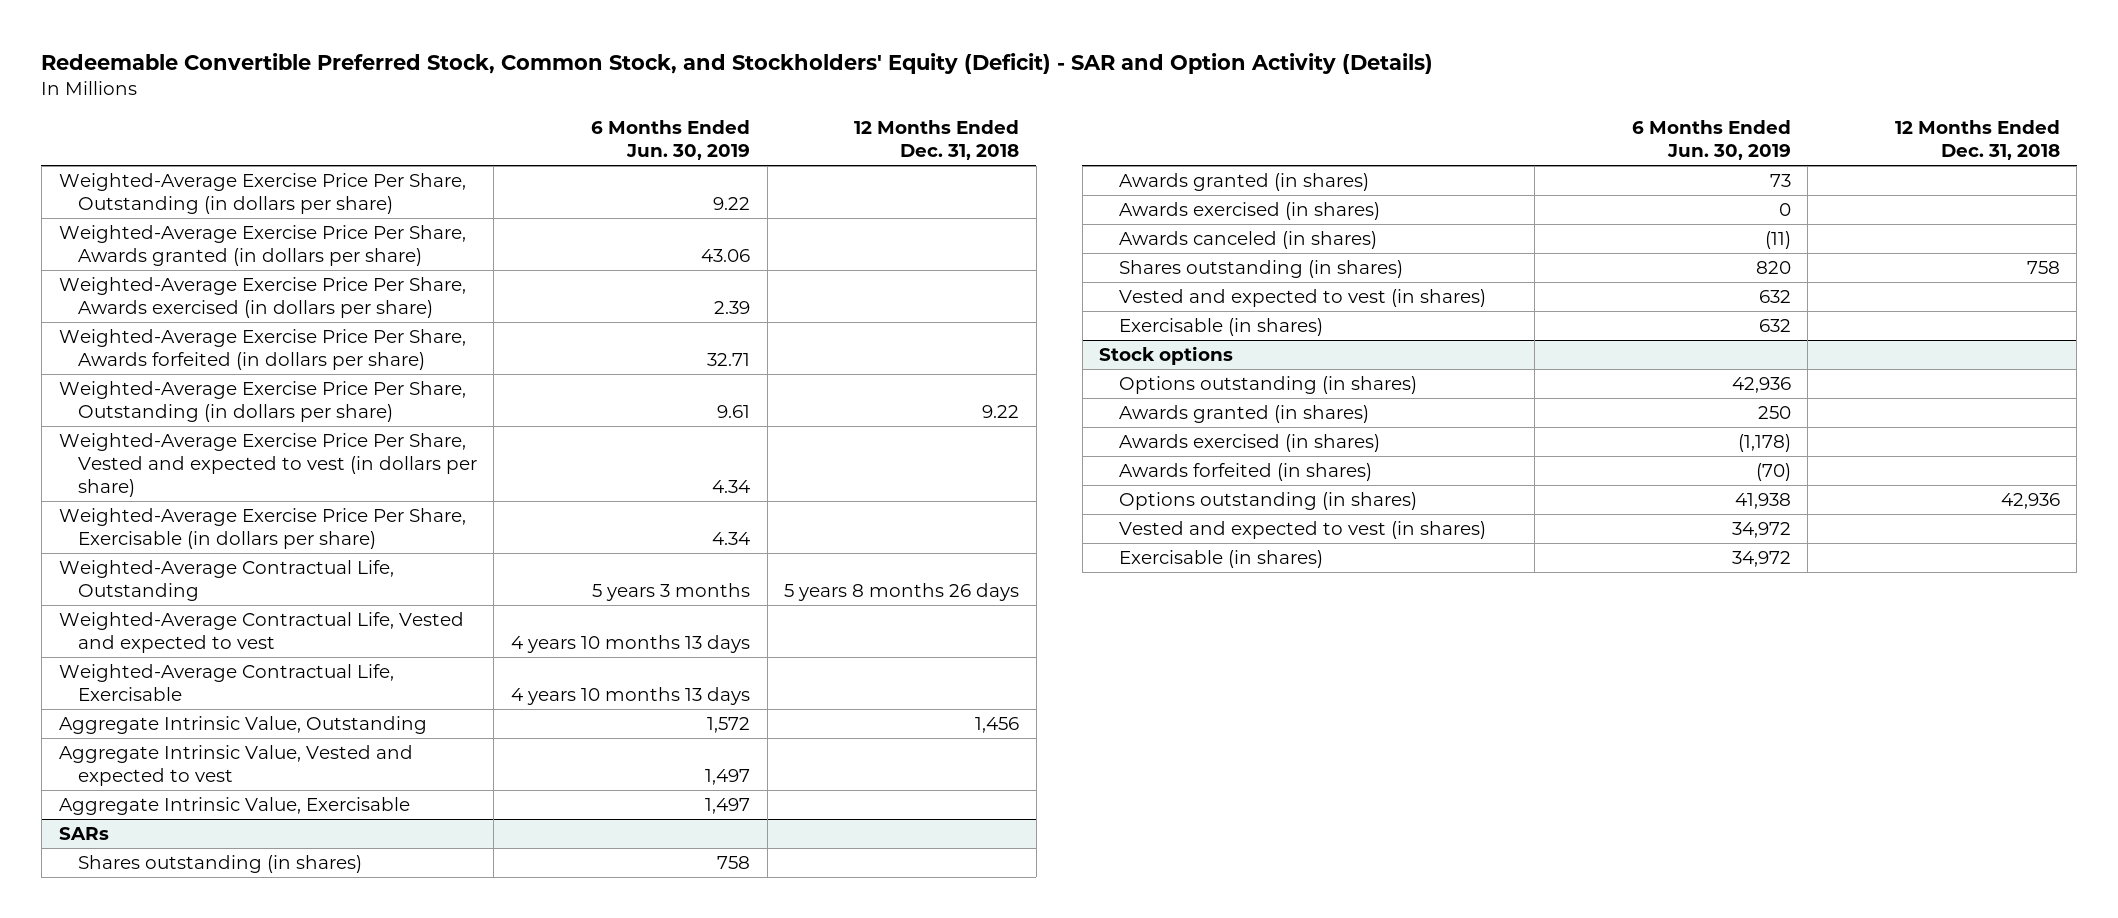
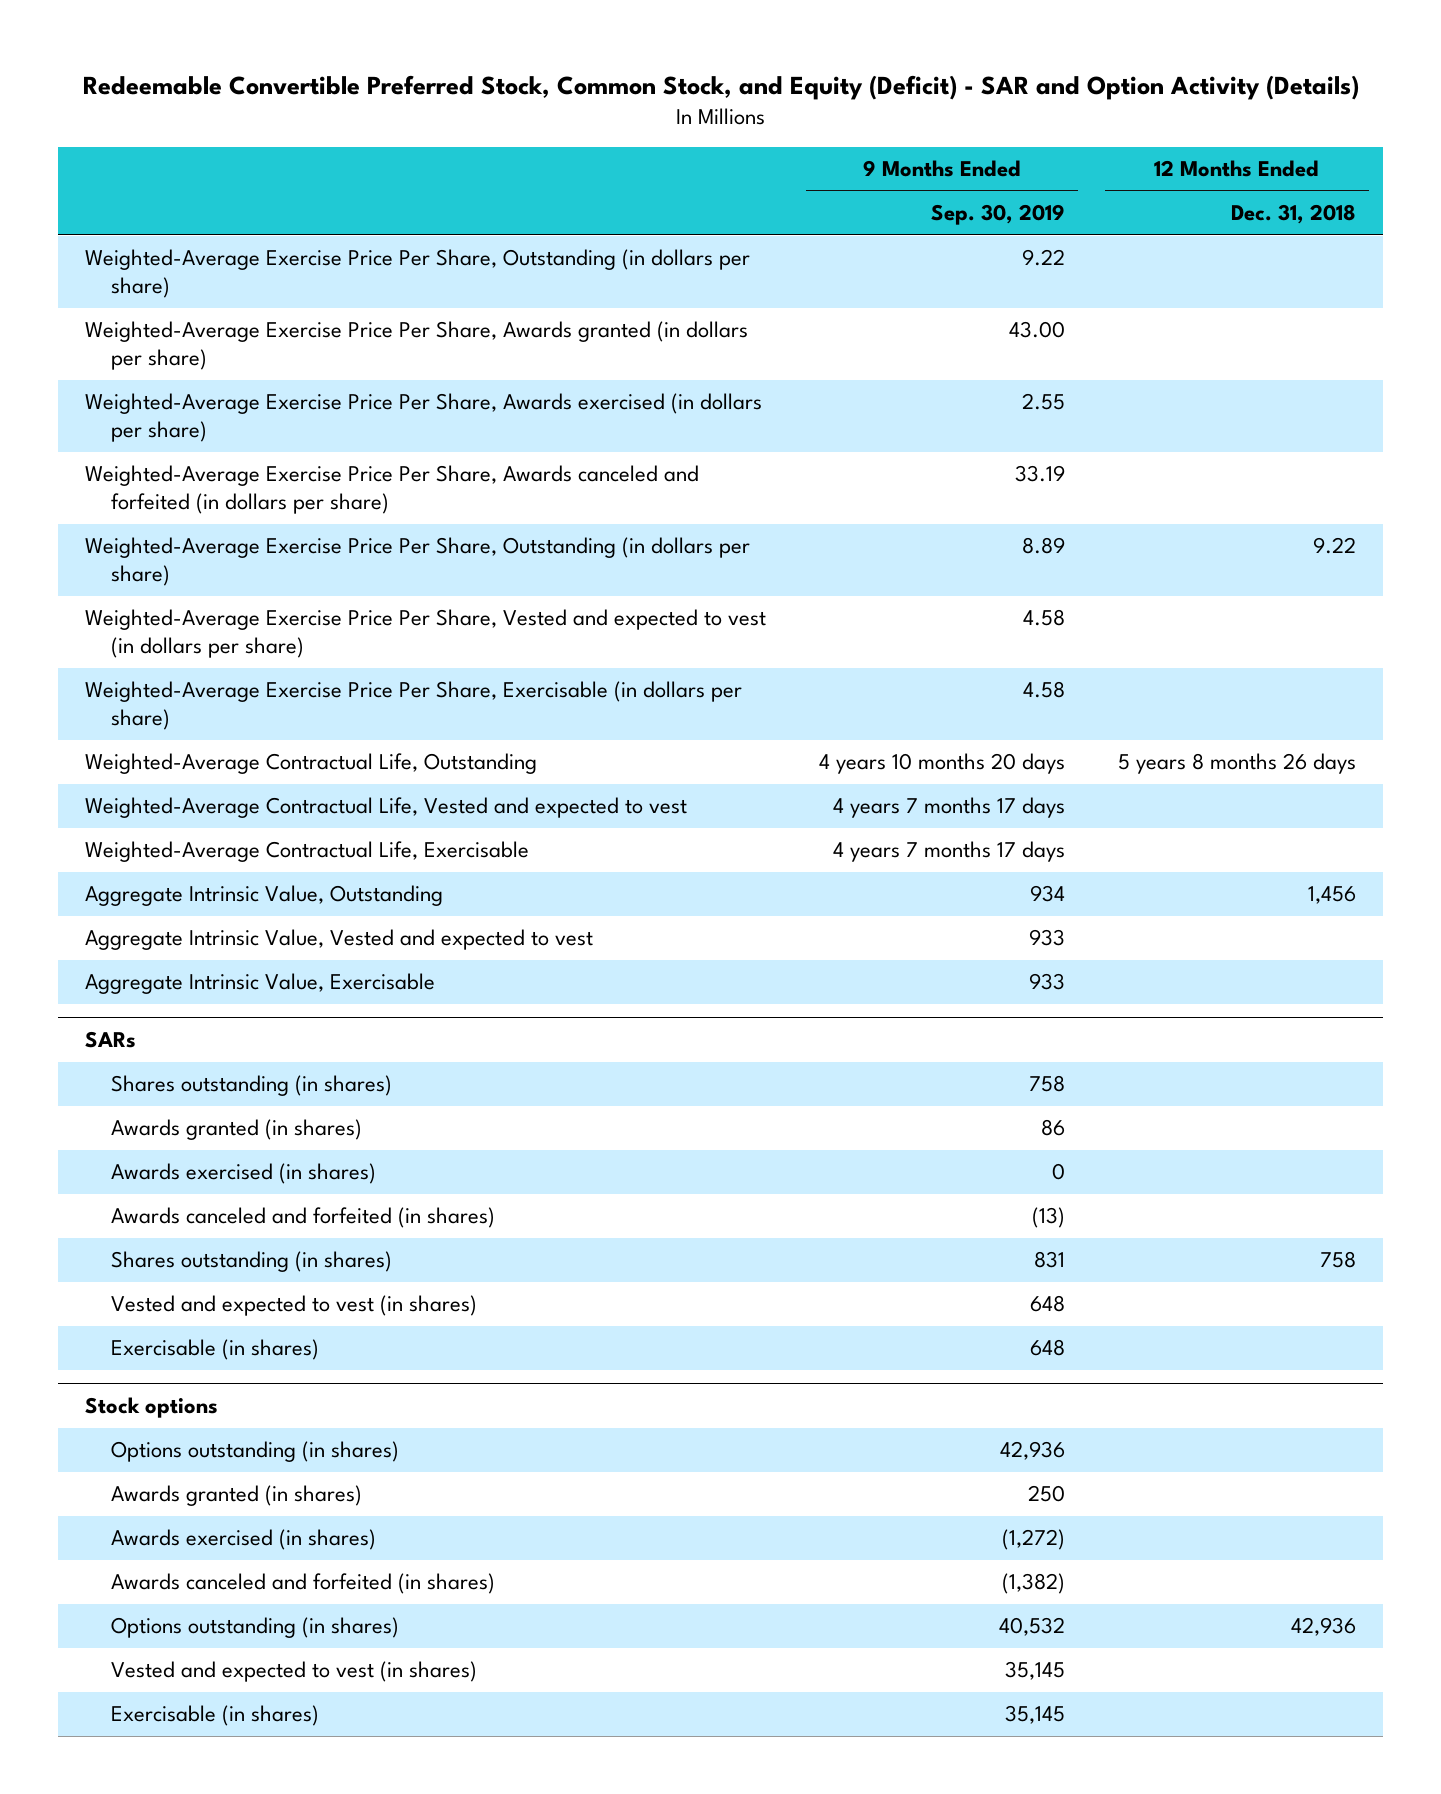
- Redeemable Convertible Preferred Stock, Common Stock, and Stockholders' Equity (Deficit) - SAR and Option Activity (Details)
+ Redeemable Convertible Preferred Stock, Common Stock, and Equity (Deficit) - SAR and Option Activity (Details)
- | 6 Months Ended Jun. 30, 2019 | 12 Months Ended Dec. 31, 2018
+ | 9 Months Ended Sep. 30, 2019 | 12 Months Ended Dec. 31, 2018
- Weighted-Average Exercise Price Per Share, Awards forfeited (in dollars per share) | 32.71 |
+ Weighted-Average Exercise Price Per Share, Awards canceled and forfeited (in dollars per share) | 33.19 |
@ SARs
- Awards canceled (in shares) | (11) |
+ Awards canceled and forfeited (in shares) | (13) |
@ Stock options
- Awards forfeited (in shares) | (70) |
+ Awards canceled and forfeited (in shares) | (1,382) |

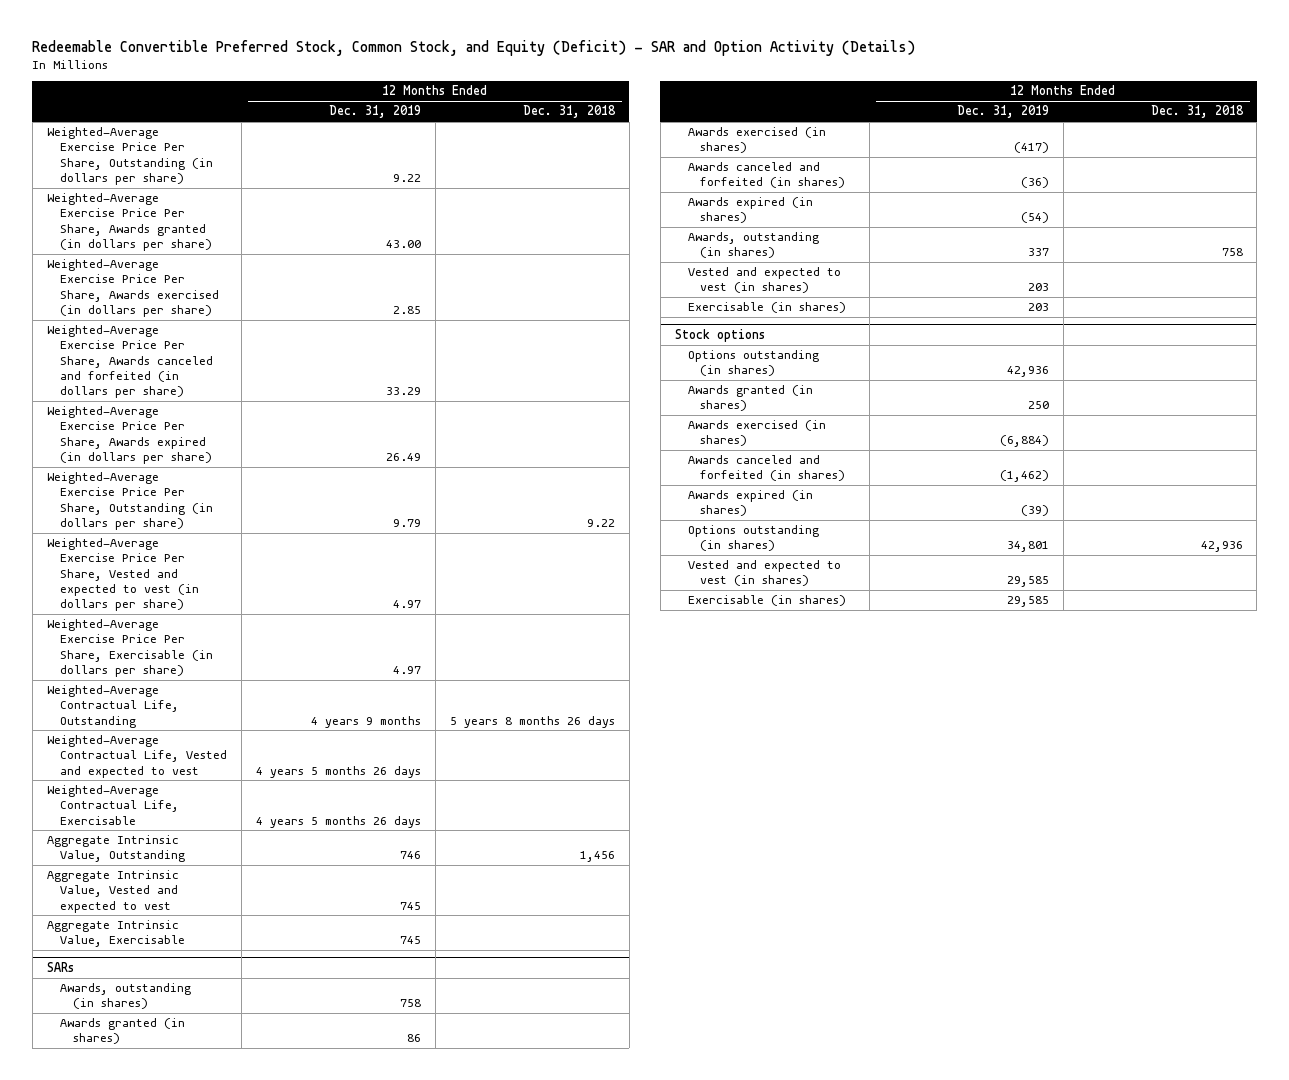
- | 9 Months Ended Sep. 30, 2019 | 12 Months Ended Dec. 31, 2018
+ | 12 Months Ended Dec. 31, 2019 | 12 Months Ended Dec. 31, 2018
+ Weighted-Average Exercise Price Per Share, Awards expired (in dollars per share) | 26.49 |
@ SARs
- Shares outstanding (in shares) | 758 |
+ Awards, outstanding (in shares) | 758 |
- Shares outstanding (in shares) | 831 | 758
+ Awards expired (in shares) | (54) |
+ Awards, outstanding (in shares) | 337 | 758
@ Stock options
+ Awards expired (in shares) | (39) |

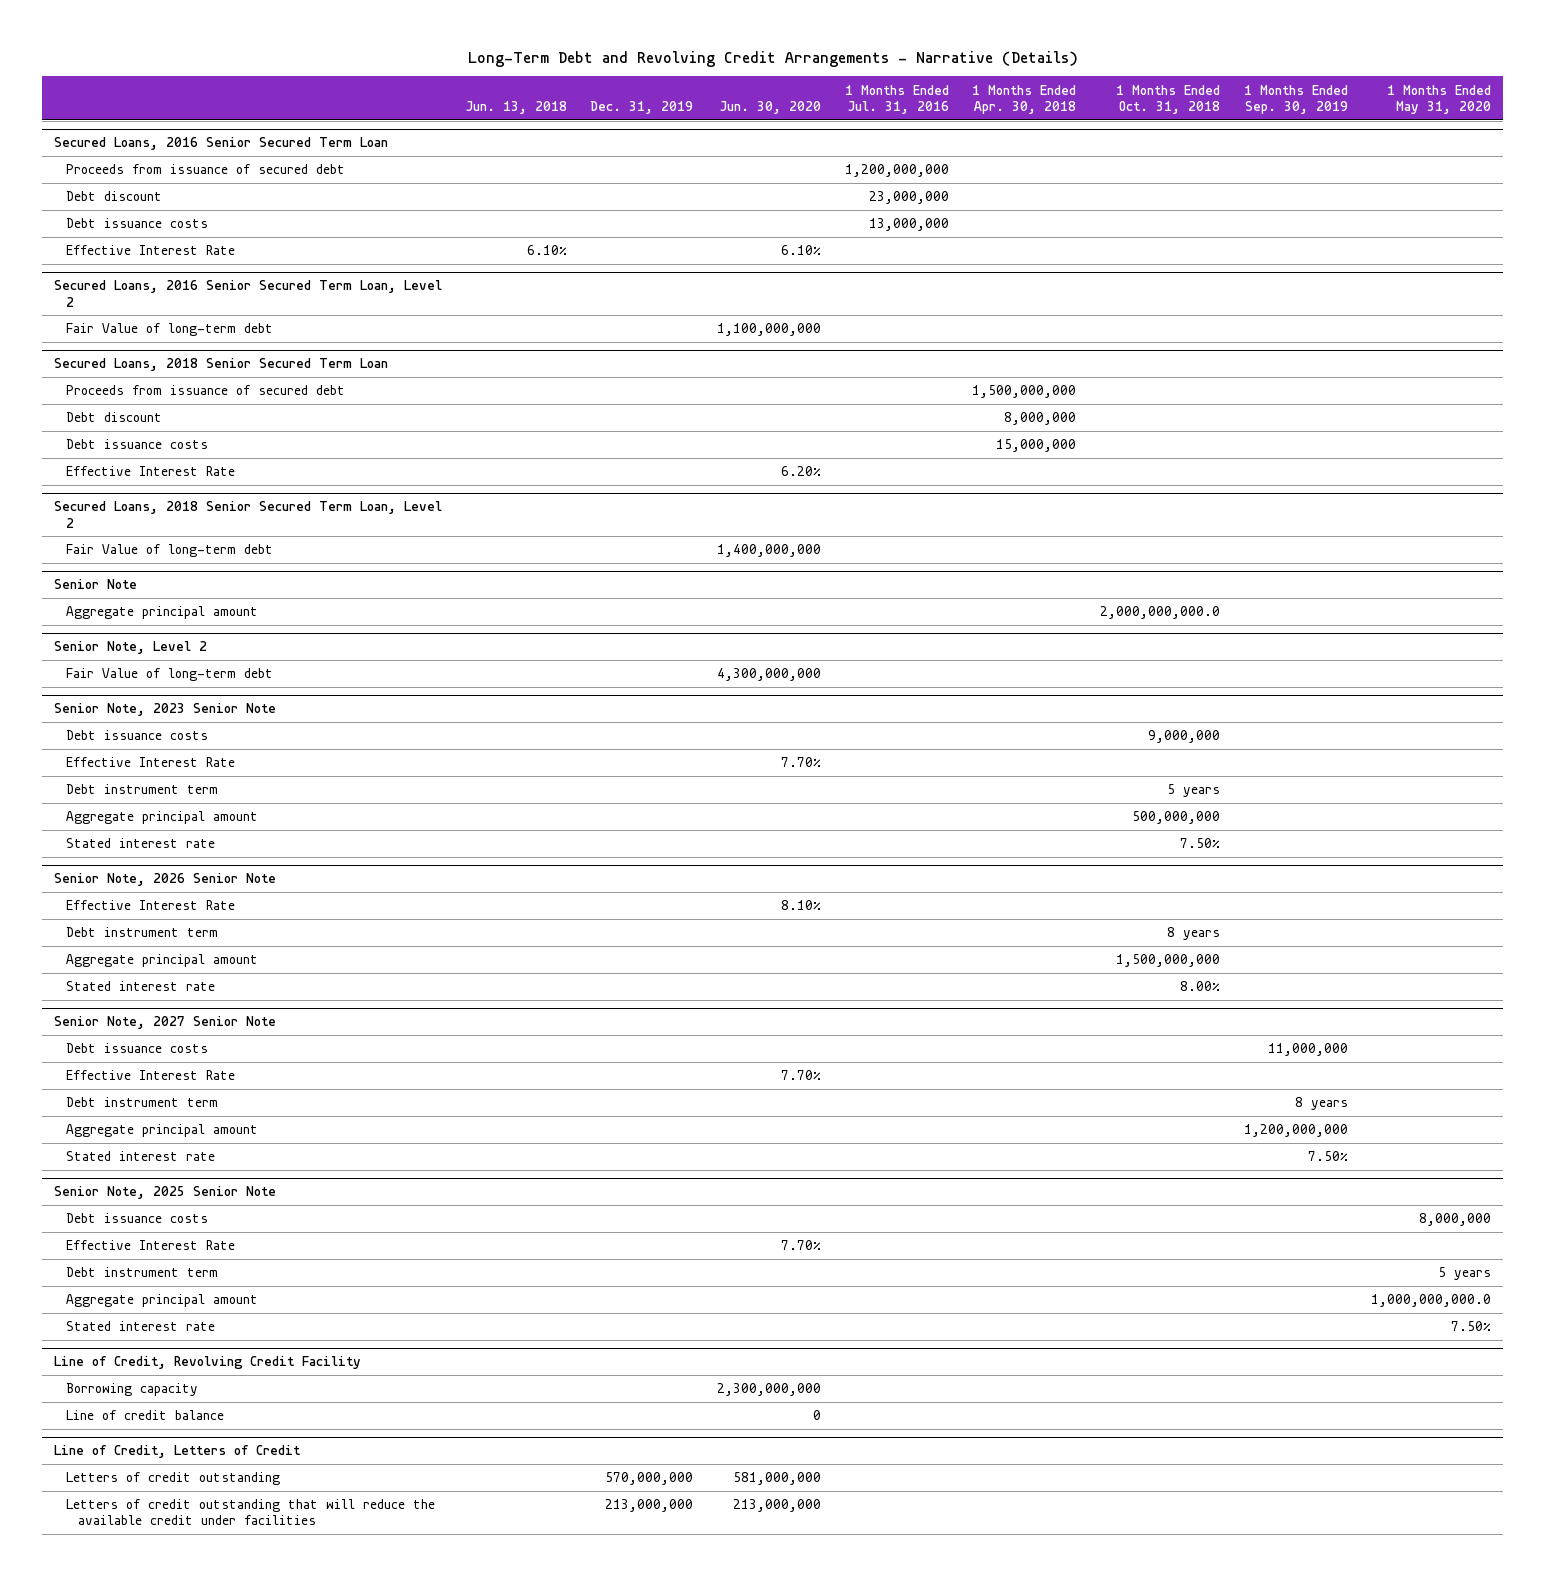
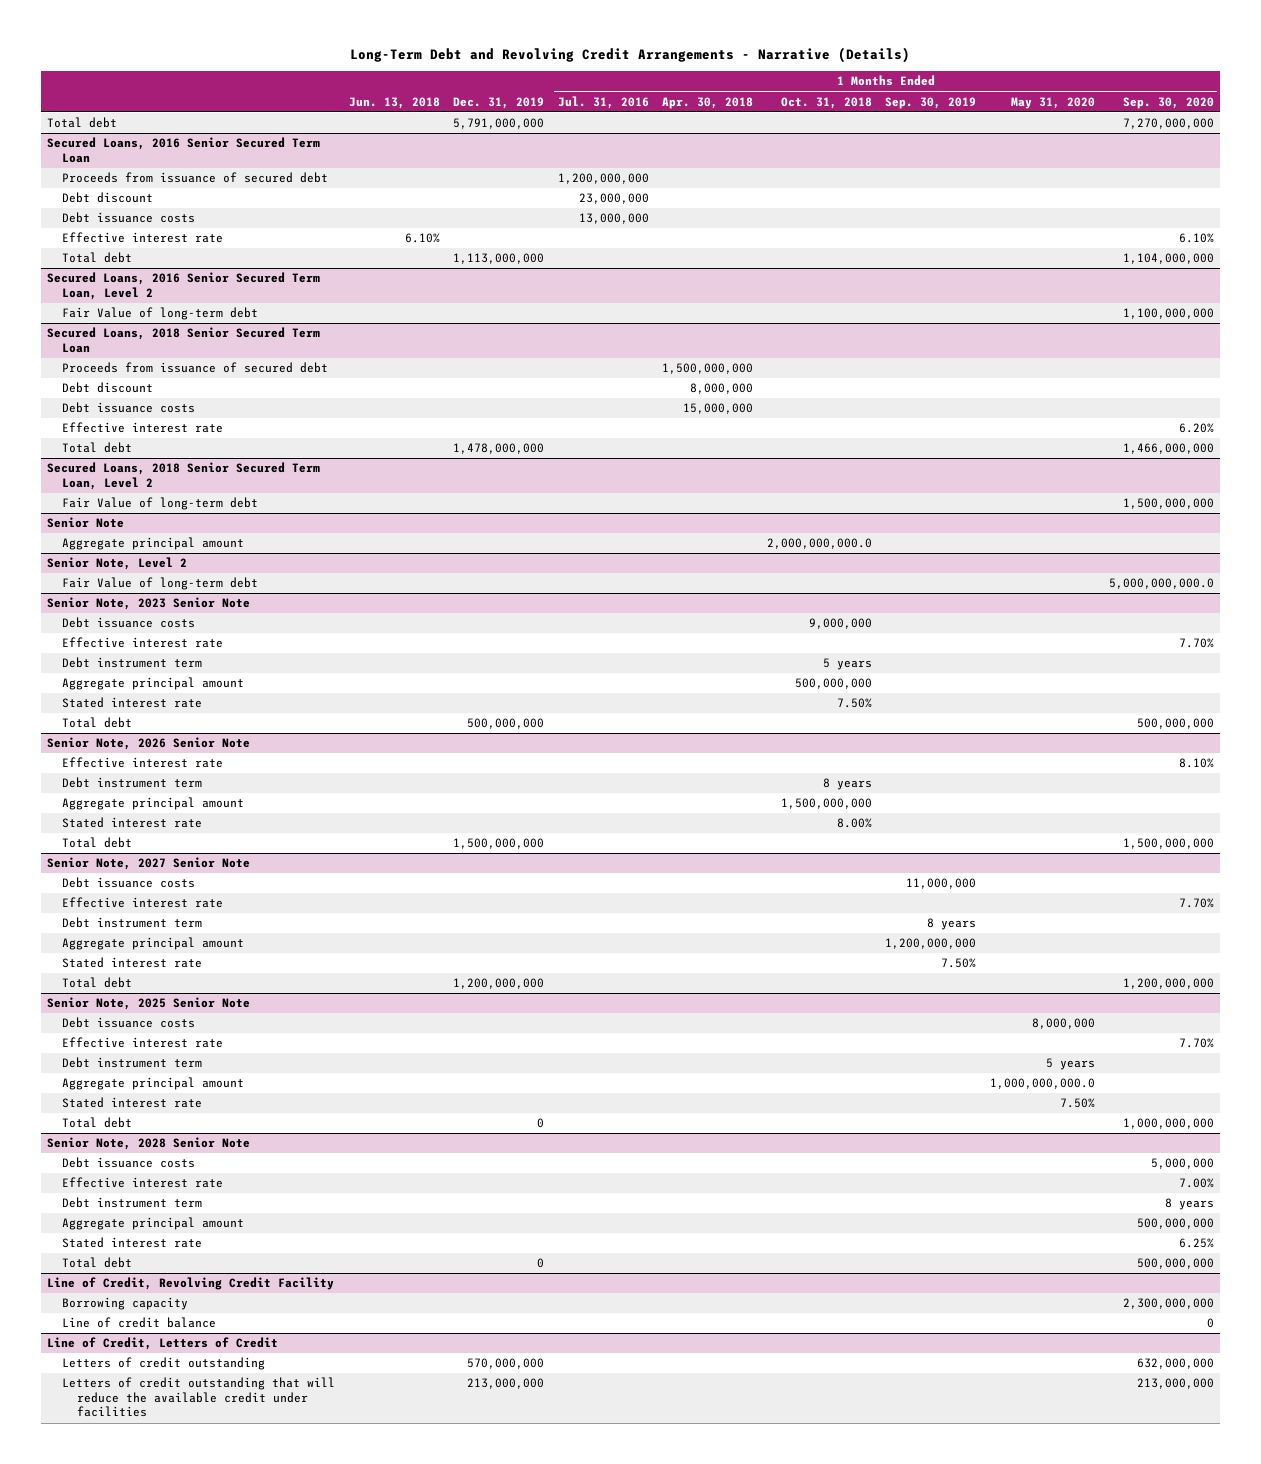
- | Jun. 13, 2018 | Dec. 31, 2019 | Jun. 30, 2020 | 1 Months Ended Jul. 31, 2016 | 1 Months Ended Apr. 30, 2018 | 1 Months Ended Oct. 31, 2018 | 1 Months Ended Sep. 30, 2019 | 1 Months Ended May 31, 2020
+ | Jun. 13, 2018 | Dec. 31, 2019 | 1 Months Ended Jul. 31, 2016 | 1 Months Ended Apr. 30, 2018 | 1 Months Ended Oct. 31, 2018 | 1 Months Ended Sep. 30, 2019 | 1 Months Ended May 31, 2020 | 1 Months Ended Sep. 30, 2020
+ Total debt | | 5,791,000,000 | | | | | | 7,270,000,000
@ Secured Loans, 2016 Senior Secured Term Loan
- Effective Interest Rate | 6.10% | | 6.10% | | | | |
+ Effective interest rate | 6.10% | | | | | | | 6.10%
+ Total debt | | 1,113,000,000 | | | | | | 1,104,000,000
@ Secured Loans, 2018 Senior Secured Term Loan
- Effective Interest Rate | | | 6.20% | | | | |
+ Effective interest rate | | | | | | | | 6.20%
+ Total debt | | 1,478,000,000 | | | | | | 1,466,000,000
@ Senior Note, 2023 Senior Note
- Effective Interest Rate | | | 7.70% | | | | |
+ Effective interest rate | | | | | | | | 7.70%
+ Total debt | | 500,000,000 | | | | | | 500,000,000
@ Senior Note, 2026 Senior Note
- Effective Interest Rate | | | 8.10% | | | | |
+ Effective interest rate | | | | | | | | 8.10%
+ Total debt | | 1,500,000,000 | | | | | | 1,500,000,000
@ Senior Note, 2027 Senior Note
- Effective Interest Rate | | | 7.70% | | | | |
+ Effective interest rate | | | | | | | | 7.70%
+ Total debt | | 1,200,000,000 | | | | | | 1,200,000,000
@ Senior Note, 2025 Senior Note
- Effective Interest Rate | | | 7.70% | | | | |
+ Effective interest rate | | | | | | | | 7.70%
+ Total debt | | 0 | | | | | | 1,000,000,000
+ Senior Note, 2028 Senior Note
+ Debt issuance costs | | | | | | | | 5,000,000
+ Effective interest rate | | | | | | | | 7.00%
+ Debt instrument term | | | | | | | | 8 years
+ Aggregate principal amount | | | | | | | | 500,000,000
+ Stated interest rate | | | | | | | | 6.25%
+ Total debt | | 0 | | | | | | 500,000,000

